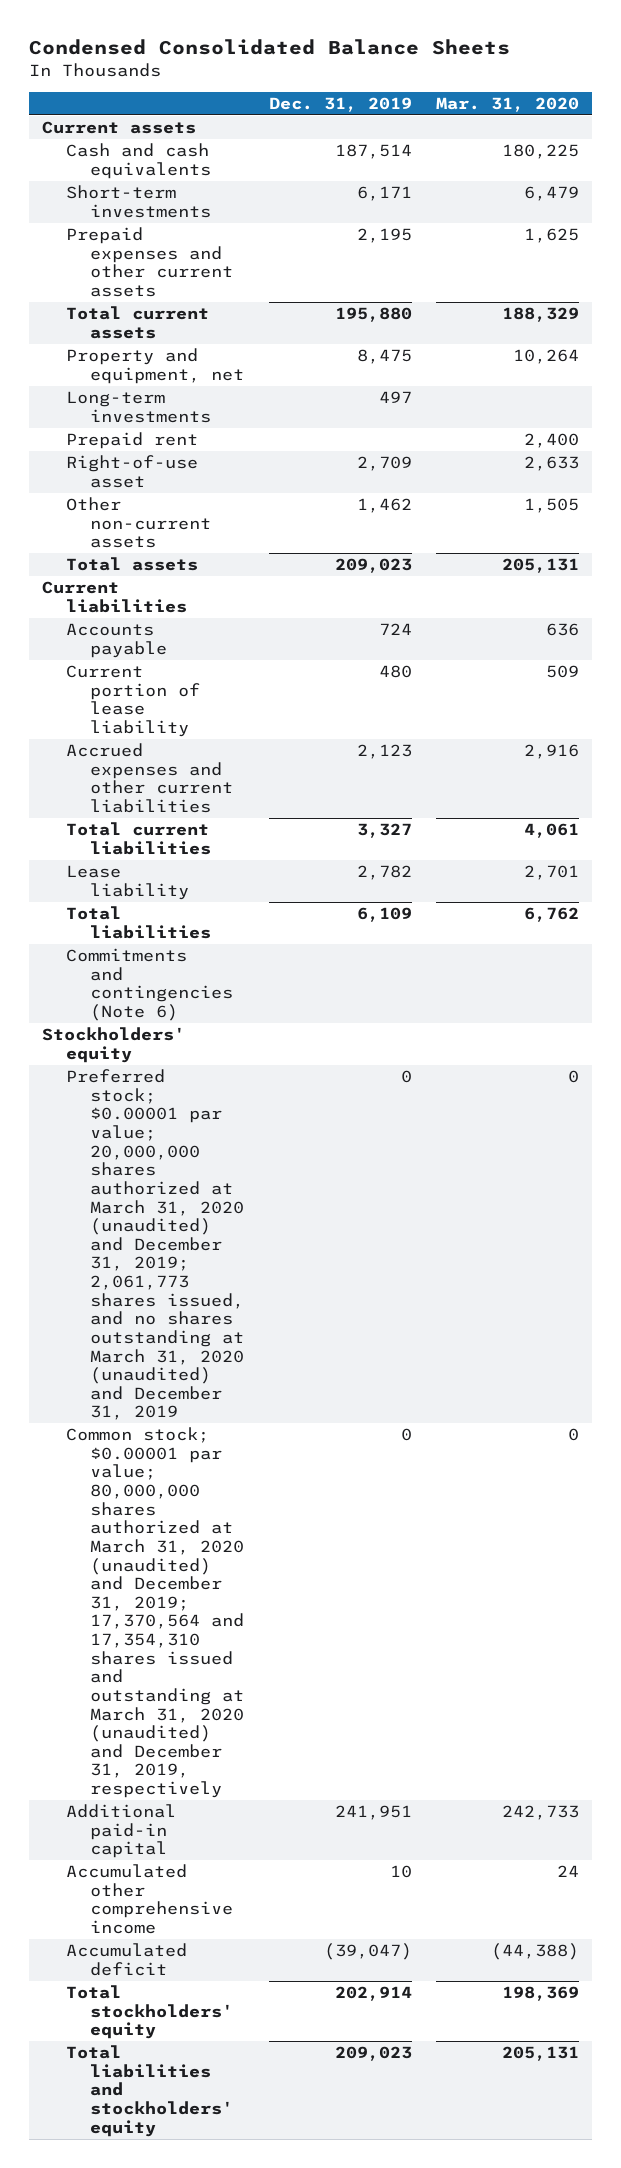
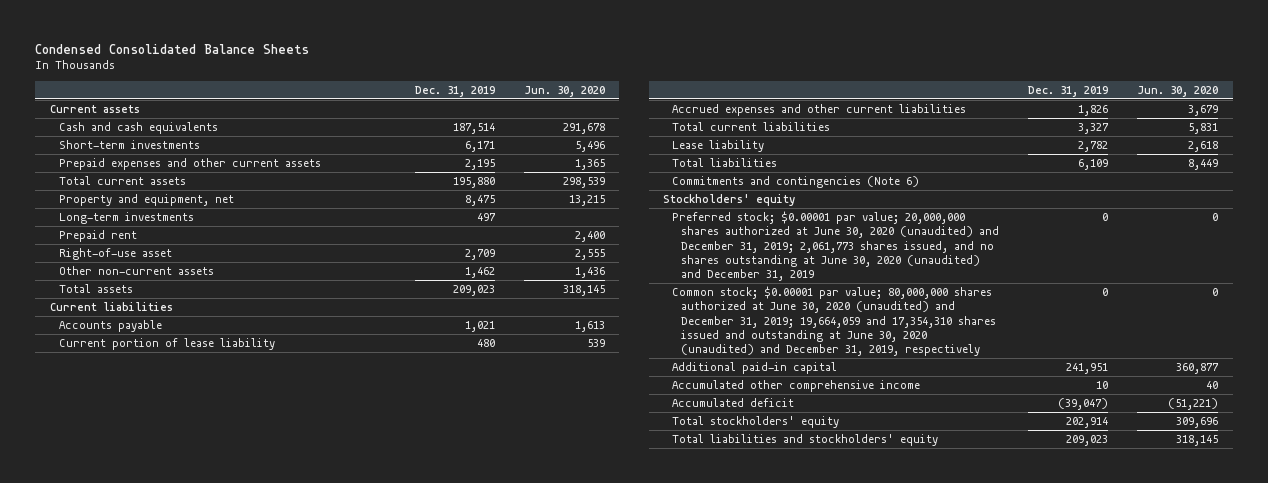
- | Dec. 31, 2019 | Mar. 31, 2020
+ | Dec. 31, 2019 | Jun. 30, 2020
- Accounts payable | 724 | 636
+ Accounts payable | 1,021 | 1,613
- Accrued expenses and other current liabilities | 2,123 | 2,916
+ Accrued expenses and other current liabilities | 1,826 | 3,679
- Preferred stock; $0.00001 par value; 20,000,000 shares authorized at March 31, 2020 (unaudited) and December 31, 2019; 2,061,773 shares issued, and no shares outstanding at March 31, 2020 (unaudited) and December 31, 2019 | 0 | 0
- Common stock; $0.00001 par value; 80,000,000 shares authorized at March 31, 2020 (unaudited) and December 31, 2019; 17,370,564 and 17,354,310 shares issued and outstanding at March 31, 2020 (unaudited) and December 31, 2019, respectively | 0 | 0
+ Preferred stock; $0.00001 par value; 20,000,000 shares authorized at June 30, 2020 (unaudited) and December 31, 2019; 2,061,773 shares issued, and no shares outstanding at June 30, 2020 (unaudited) and December 31, 2019 | 0 | 0
+ Common stock; $0.00001 par value; 80,000,000 shares authorized at June 30, 2020 (unaudited) and December 31, 2019; 19,664,059 and 17,354,310 shares issued and outstanding at June 30, 2020 (unaudited) and December 31, 2019, respectively | 0 | 0

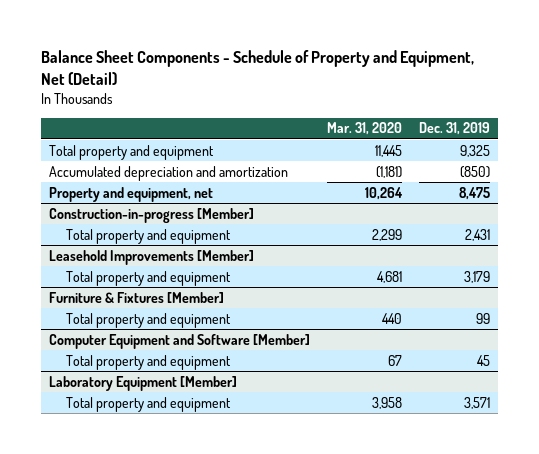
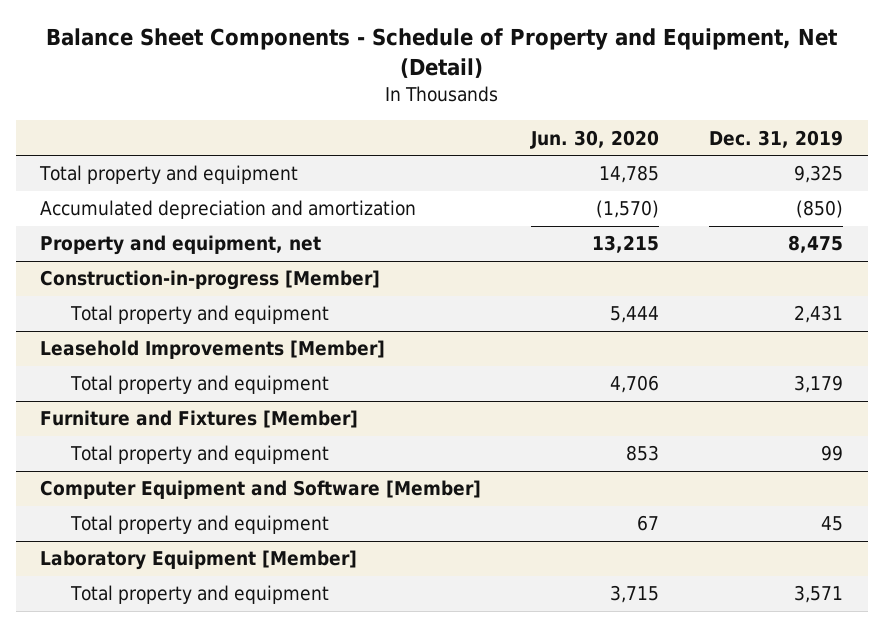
- | Mar. 31, 2020 | Dec. 31, 2019
+ | Jun. 30, 2020 | Dec. 31, 2019
- Furniture & Fixtures [Member]
+ Furniture and Fixtures [Member]

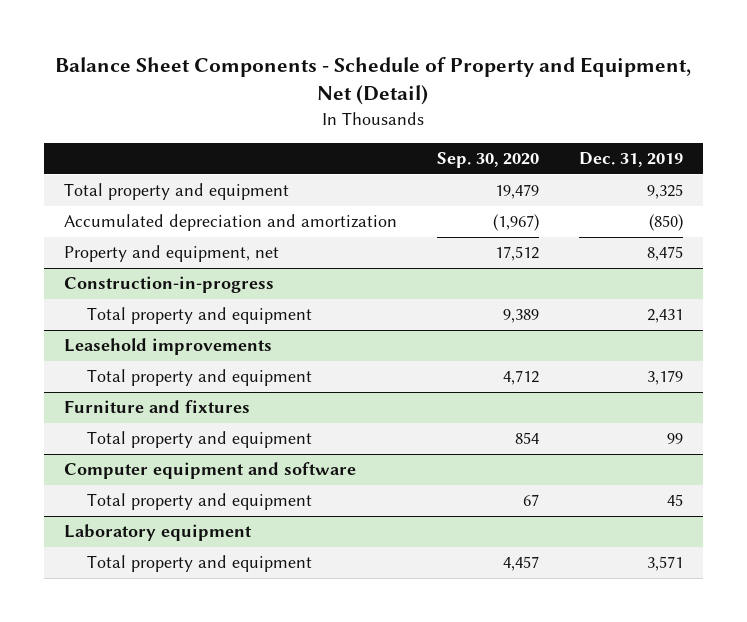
- | Jun. 30, 2020 | Dec. 31, 2019
+ | Sep. 30, 2020 | Dec. 31, 2019
- Construction-in-progress [Member]
+ Construction-in-progress
- Leasehold Improvements [Member]
+ Leasehold improvements
- Furniture and Fixtures [Member]
+ Furniture and fixtures
- Computer Equipment and Software [Member]
+ Computer equipment and software
- Laboratory Equipment [Member]
+ Laboratory equipment

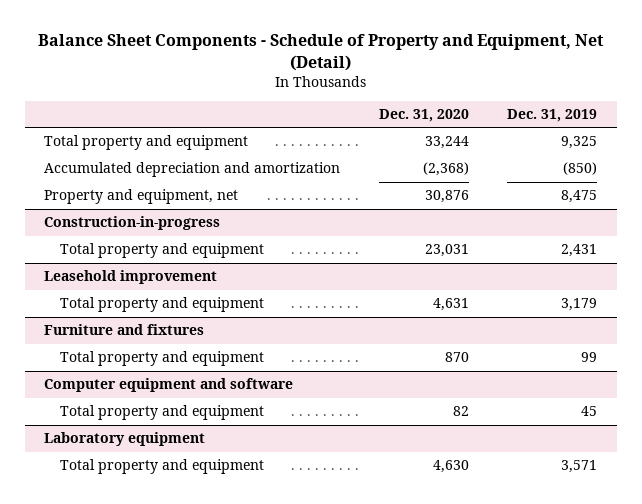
- | Sep. 30, 2020 | Dec. 31, 2019
+ | Dec. 31, 2020 | Dec. 31, 2019
- Leasehold improvements
+ Leasehold improvement

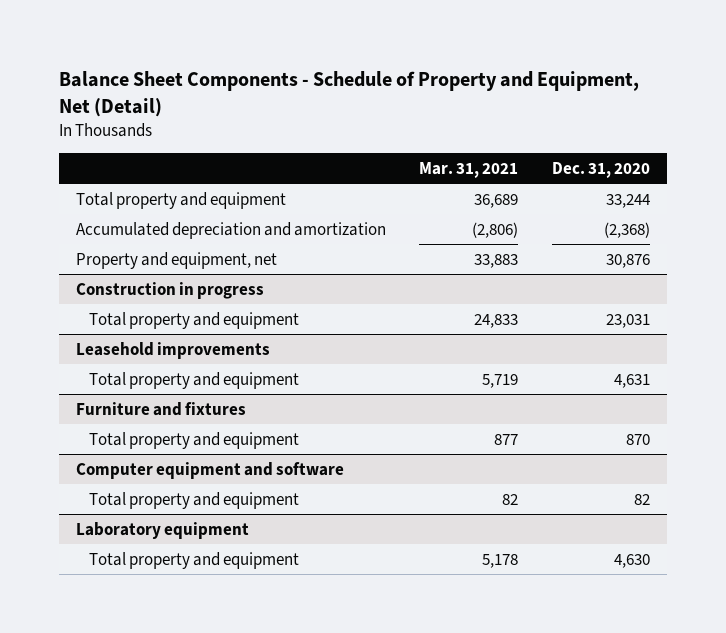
- | Dec. 31, 2020 | Dec. 31, 2019
+ | Mar. 31, 2021 | Dec. 31, 2020
- Construction-in-progress
+ Construction in progress
- Leasehold improvement
+ Leasehold improvements

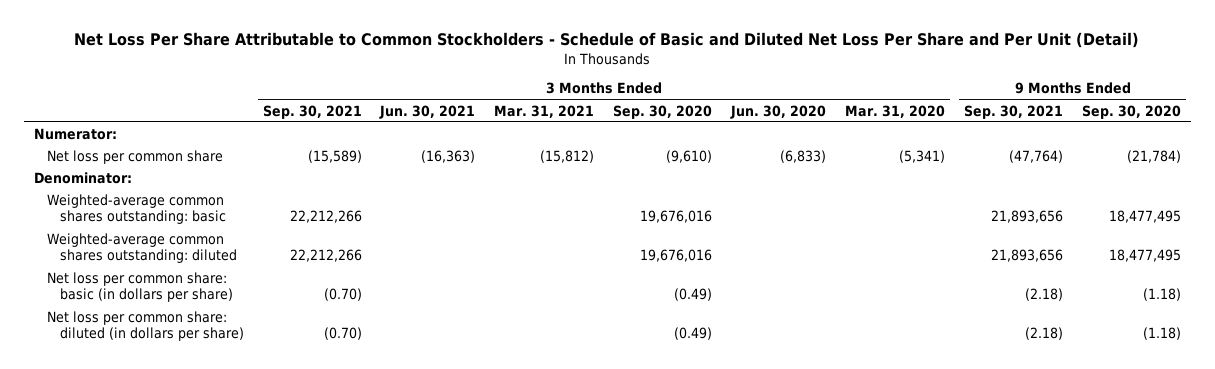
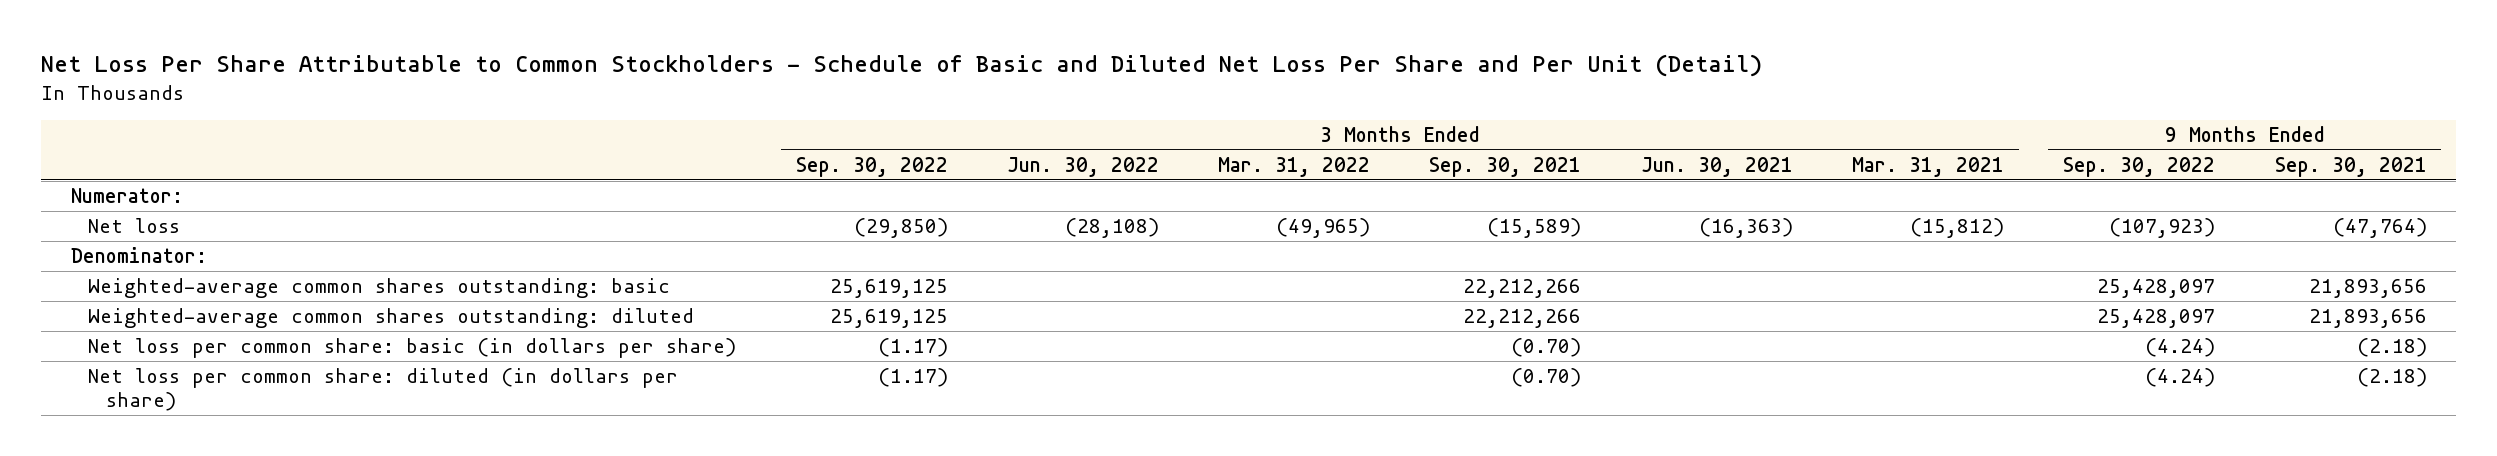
- | 3 Months Ended Sep. 30, 2021 | 3 Months Ended Jun. 30, 2021 | 3 Months Ended Mar. 31, 2021 | 3 Months Ended Sep. 30, 2020 | 3 Months Ended Jun. 30, 2020 | 3 Months Ended Mar. 31, 2020 | 9 Months Ended Sep. 30, 2021 | 9 Months Ended Sep. 30, 2020
+ | 3 Months Ended Sep. 30, 2022 | 3 Months Ended Jun. 30, 2022 | 3 Months Ended Mar. 31, 2022 | 3 Months Ended Sep. 30, 2021 | 3 Months Ended Jun. 30, 2021 | 3 Months Ended Mar. 31, 2021 | 9 Months Ended Sep. 30, 2022 | 9 Months Ended Sep. 30, 2021
- Net loss per common share | (15,589) | (16,363) | (15,812) | (9,610) | (6,833) | (5,341) | (47,764) | (21,784)
+ Net loss | (29,850) | (28,108) | (49,965) | (15,589) | (16,363) | (15,812) | (107,923) | (47,764)

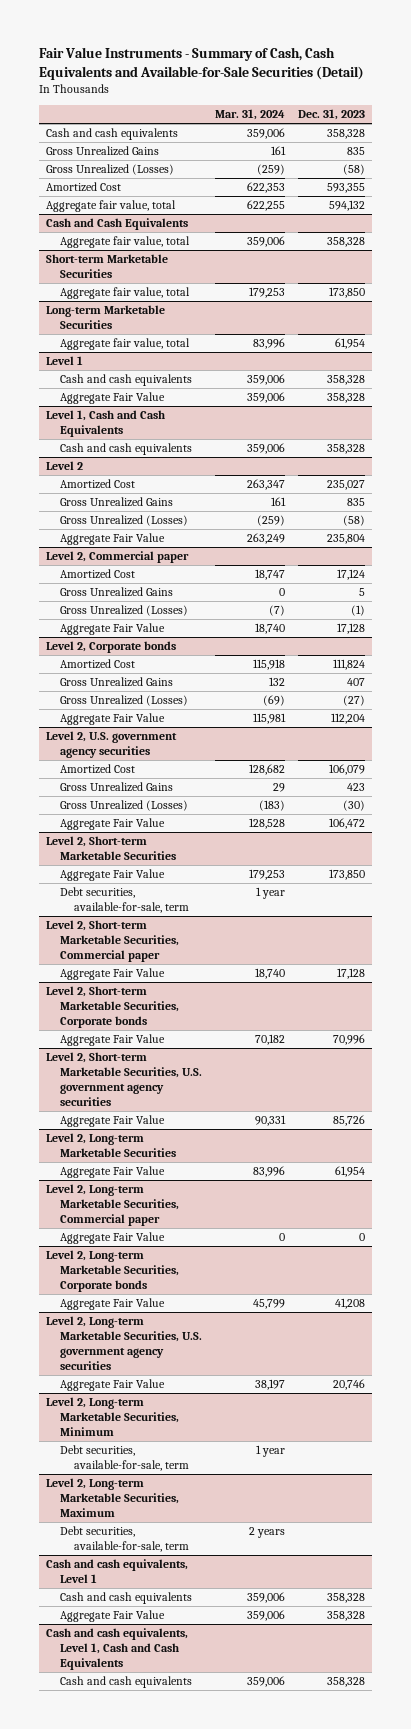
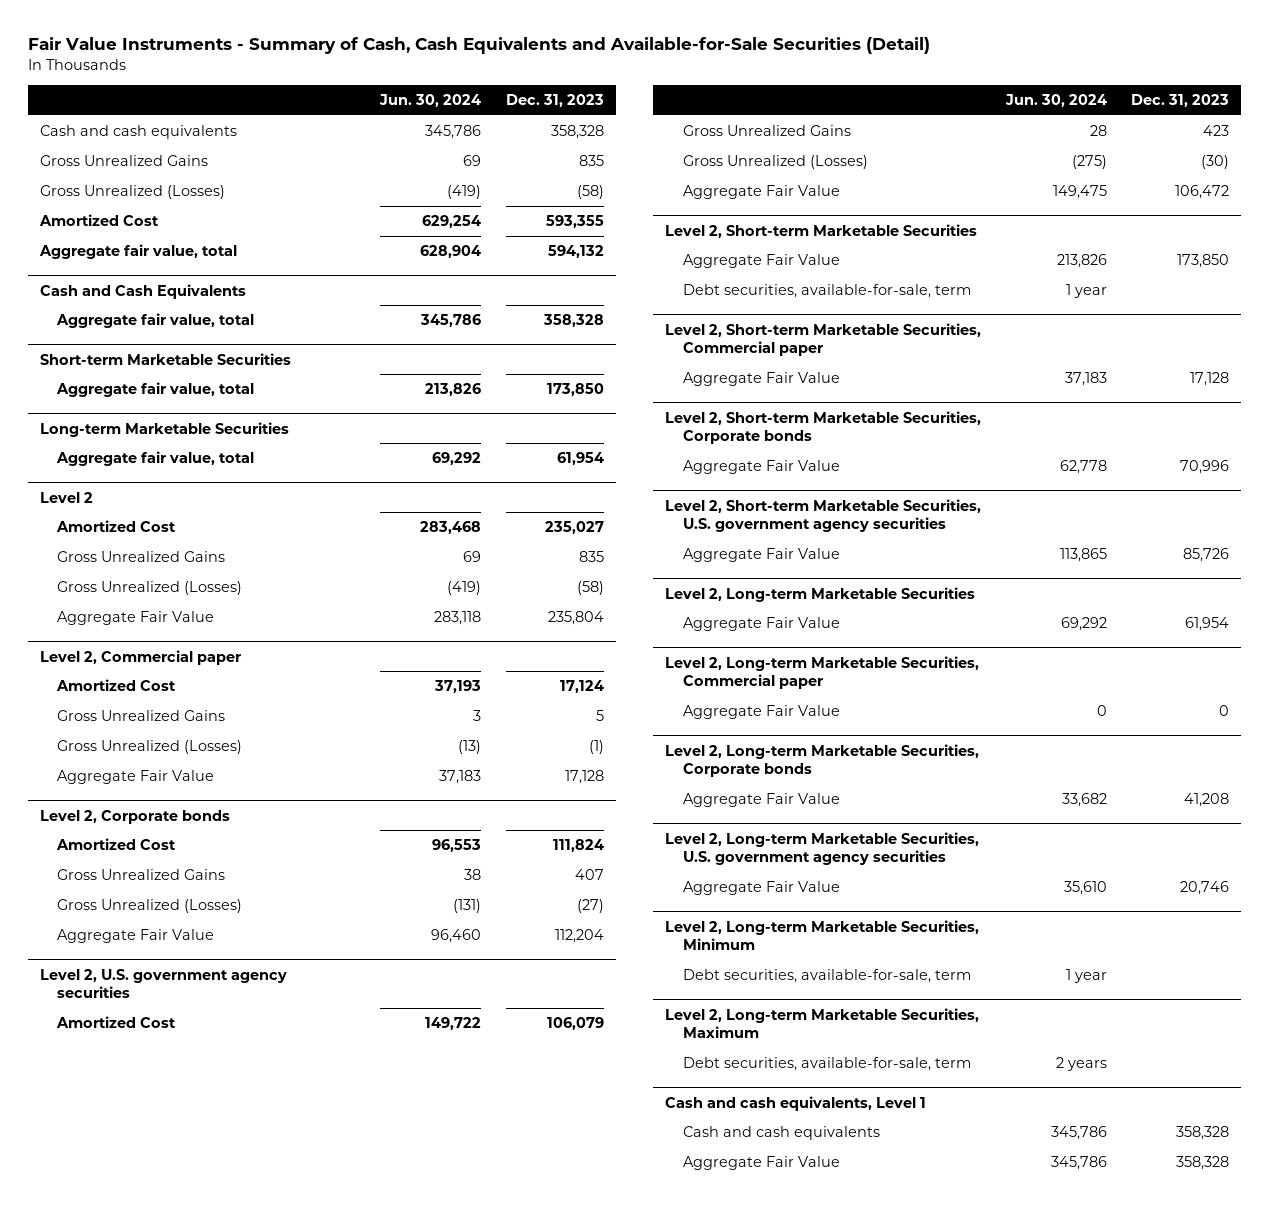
- | Mar. 31, 2024 | Dec. 31, 2023
+ | Jun. 30, 2024 | Dec. 31, 2023
- Level 1
- Cash and cash equivalents | 359,006 | 358,328
- Aggregate Fair Value | 359,006 | 358,328
- Level 1, Cash and Cash Equivalents
- Cash and cash equivalents | 359,006 | 358,328
- Cash and cash equivalents, Level 1, Cash and Cash Equivalents
- Cash and cash equivalents | 359,006 | 358,328

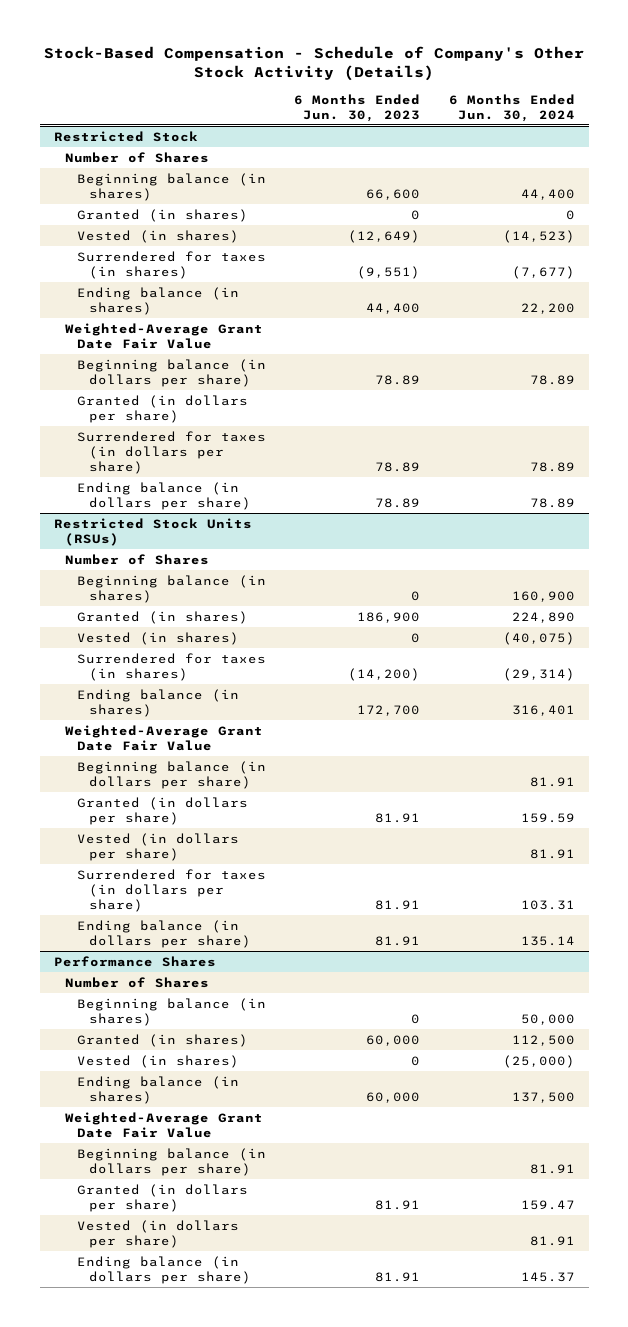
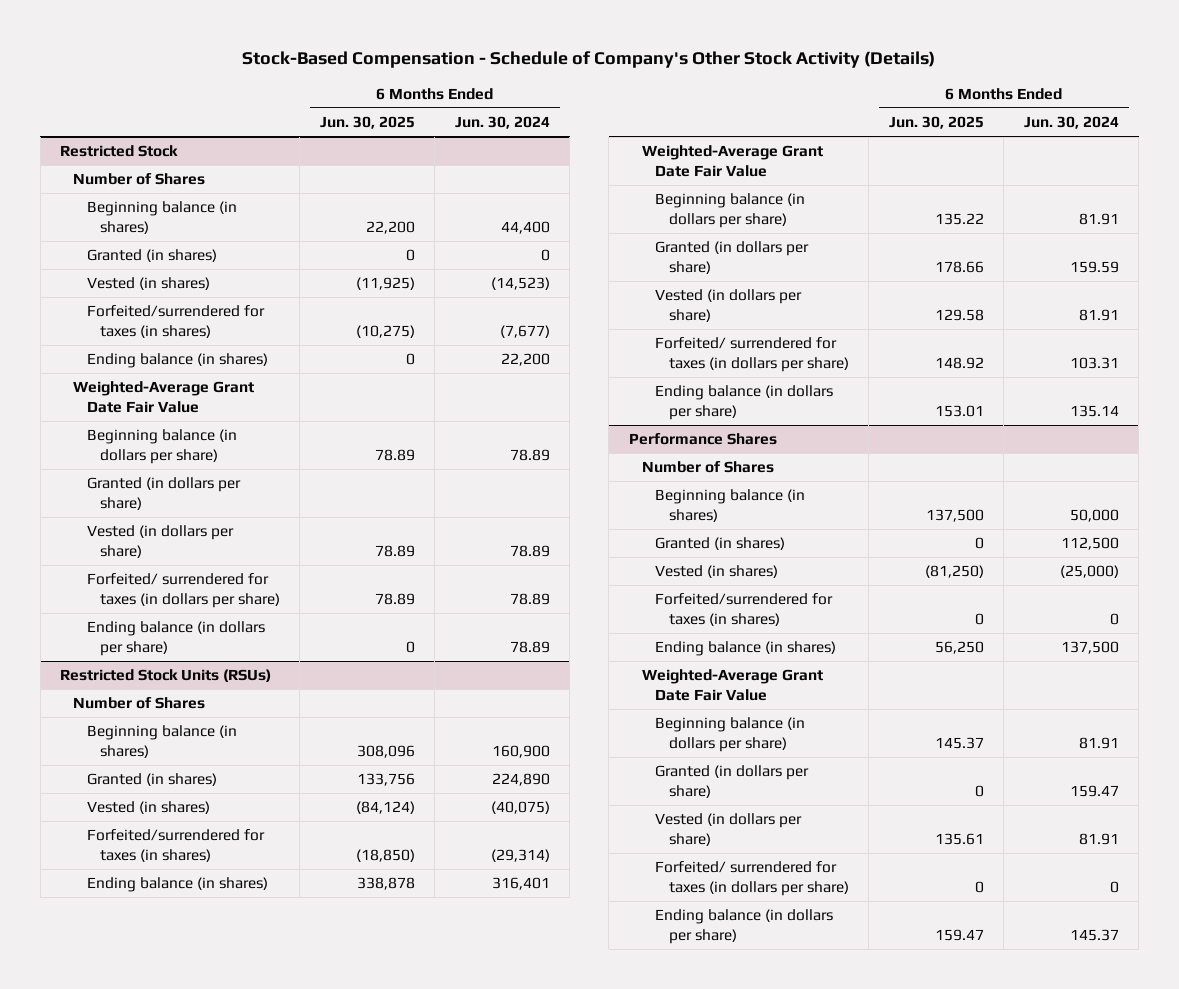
- | 6 Months Ended Jun. 30, 2023 | 6 Months Ended Jun. 30, 2024
+ | 6 Months Ended Jun. 30, 2025 | 6 Months Ended Jun. 30, 2024
@ Restricted Stock
- Surrendered for taxes (in shares) | (9,551) | (7,677)
+ Forfeited/surrendered for taxes (in shares) | (10,275) | (7,677)
- Surrendered for taxes (in dollars per share) | 78.89 | 78.89
+ Vested (in dollars per share) | 78.89 | 78.89
+ Forfeited/ surrendered for taxes (in dollars per share) | 78.89 | 78.89
@ Restricted Stock Units (RSUs)
- Surrendered for taxes (in shares) | (14,200) | (29,314)
+ Forfeited/surrendered for taxes (in shares) | (18,850) | (29,314)
- Surrendered for taxes (in dollars per share) | 81.91 | 103.31
+ Forfeited/ surrendered for taxes (in dollars per share) | 148.92 | 103.31
@ Performance Shares
+ Forfeited/surrendered for taxes (in shares) | 0 | 0
+ Forfeited/ surrendered for taxes (in dollars per share) | 0 | 0

